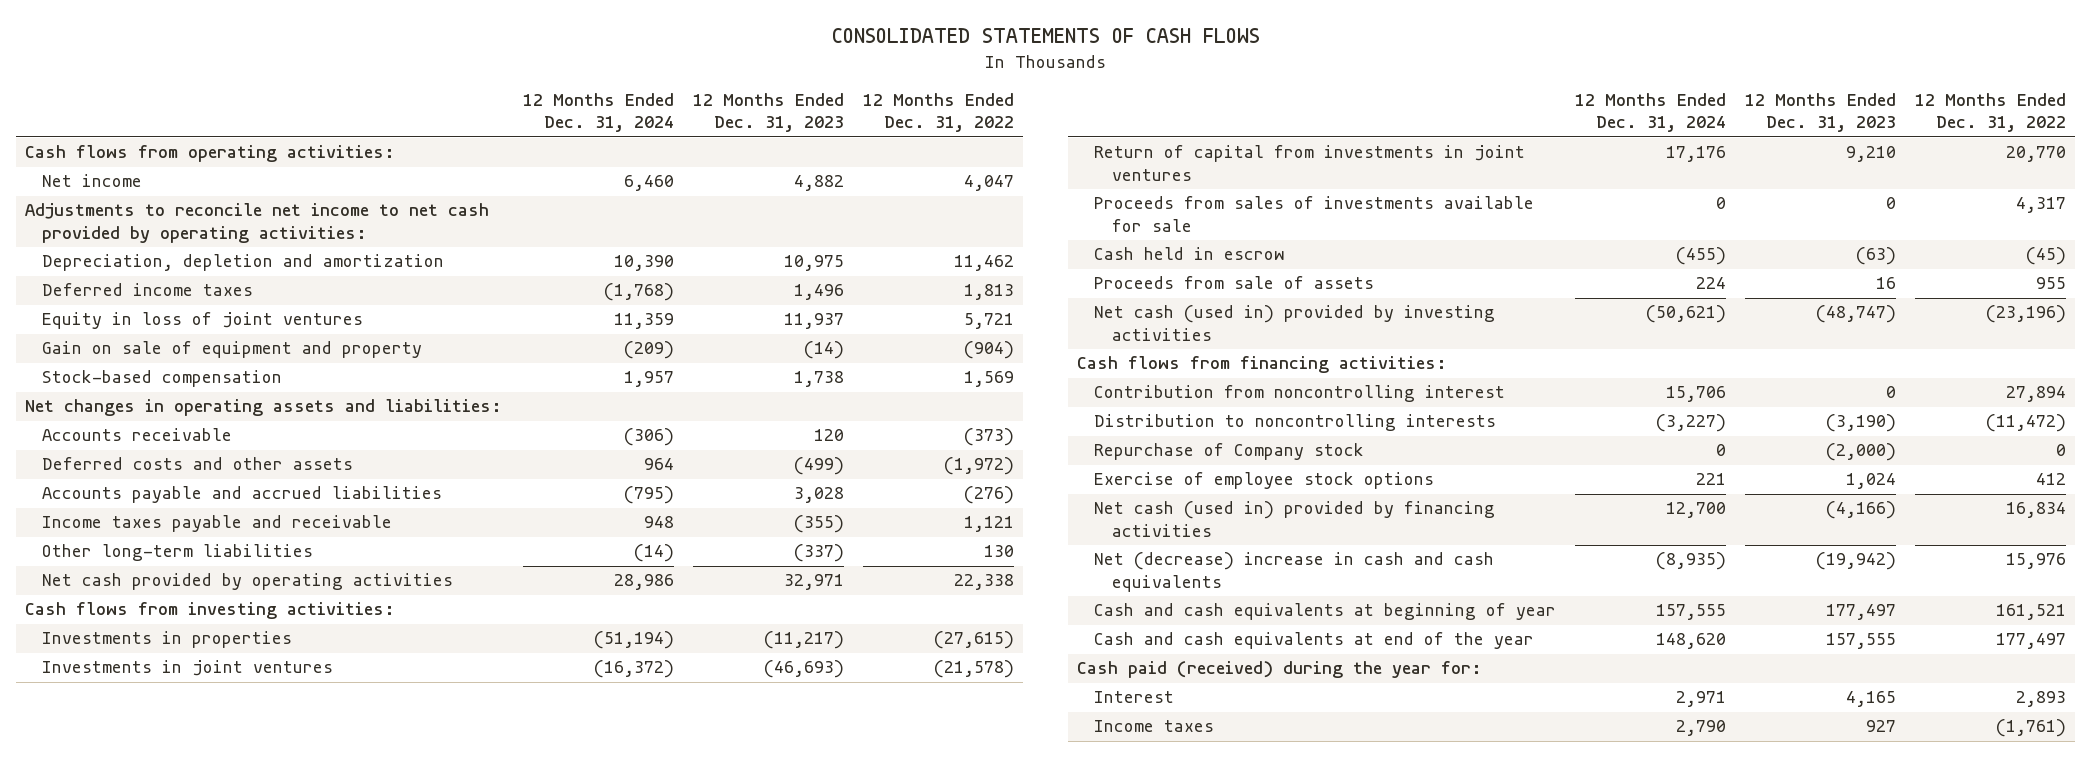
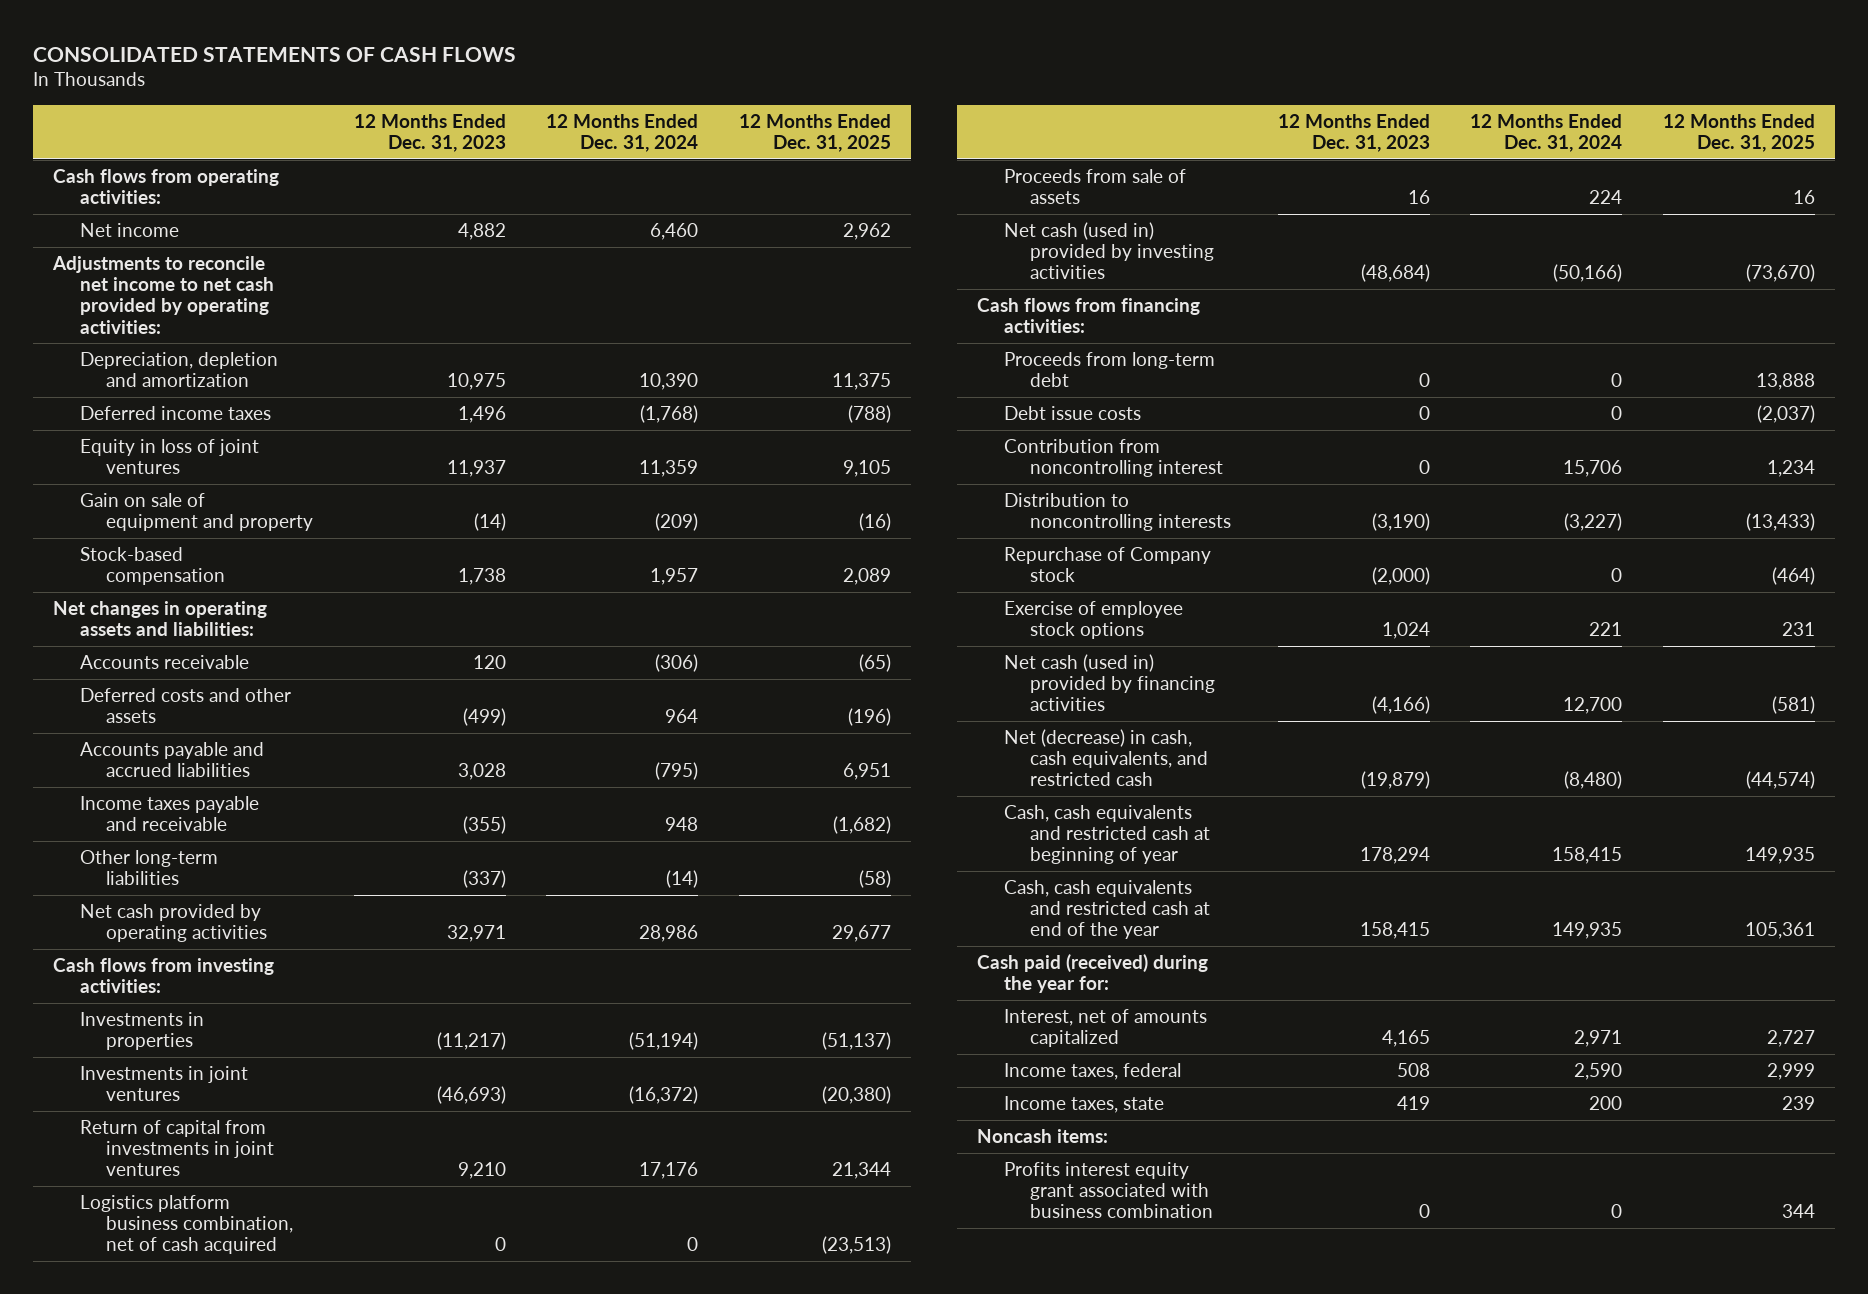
- | 12 Months Ended Dec. 31, 2024 | 12 Months Ended Dec. 31, 2023 | 12 Months Ended Dec. 31, 2022
+ | 12 Months Ended Dec. 31, 2023 | 12 Months Ended Dec. 31, 2024 | 12 Months Ended Dec. 31, 2025
- Proceeds from sales of investments available for sale | 0 | 0 | 4,317
- Cash held in escrow | (455) | (63) | (45)
+ Logistics platform business combination, net of cash acquired | 0 | 0 | (23,513)
- Net cash (used in) provided by investing activities | (50,621) | (48,747) | (23,196)
+ Net cash (used in) provided by investing activities | (48,684) | (50,166) | (73,670)
+ Proceeds from long-term debt | 0 | 0 | 13,888
+ Debt issue costs | 0 | 0 | (2,037)
- Net (decrease) increase in cash and cash equivalents | (8,935) | (19,942) | 15,976
- Cash and cash equivalents at beginning of year | 157,555 | 177,497 | 161,521
- Cash and cash equivalents at end of the year | 148,620 | 157,555 | 177,497
+ Net (decrease) in cash, cash equivalents, and restricted cash | (19,879) | (8,480) | (44,574)
+ Cash, cash equivalents and restricted cash at beginning of year | 178,294 | 158,415 | 149,935
+ Cash, cash equivalents and restricted cash at end of the year | 158,415 | 149,935 | 105,361
- Interest | 2,971 | 4,165 | 2,893
- Income taxes | 2,790 | 927 | (1,761)
+ Interest, net of amounts capitalized | 4,165 | 2,971 | 2,727
+ Income taxes, federal | 508 | 2,590 | 2,999
+ Income taxes, state | 419 | 200 | 239
+ Noncash items:
+ Profits interest equity grant associated with business combination | 0 | 0 | 344

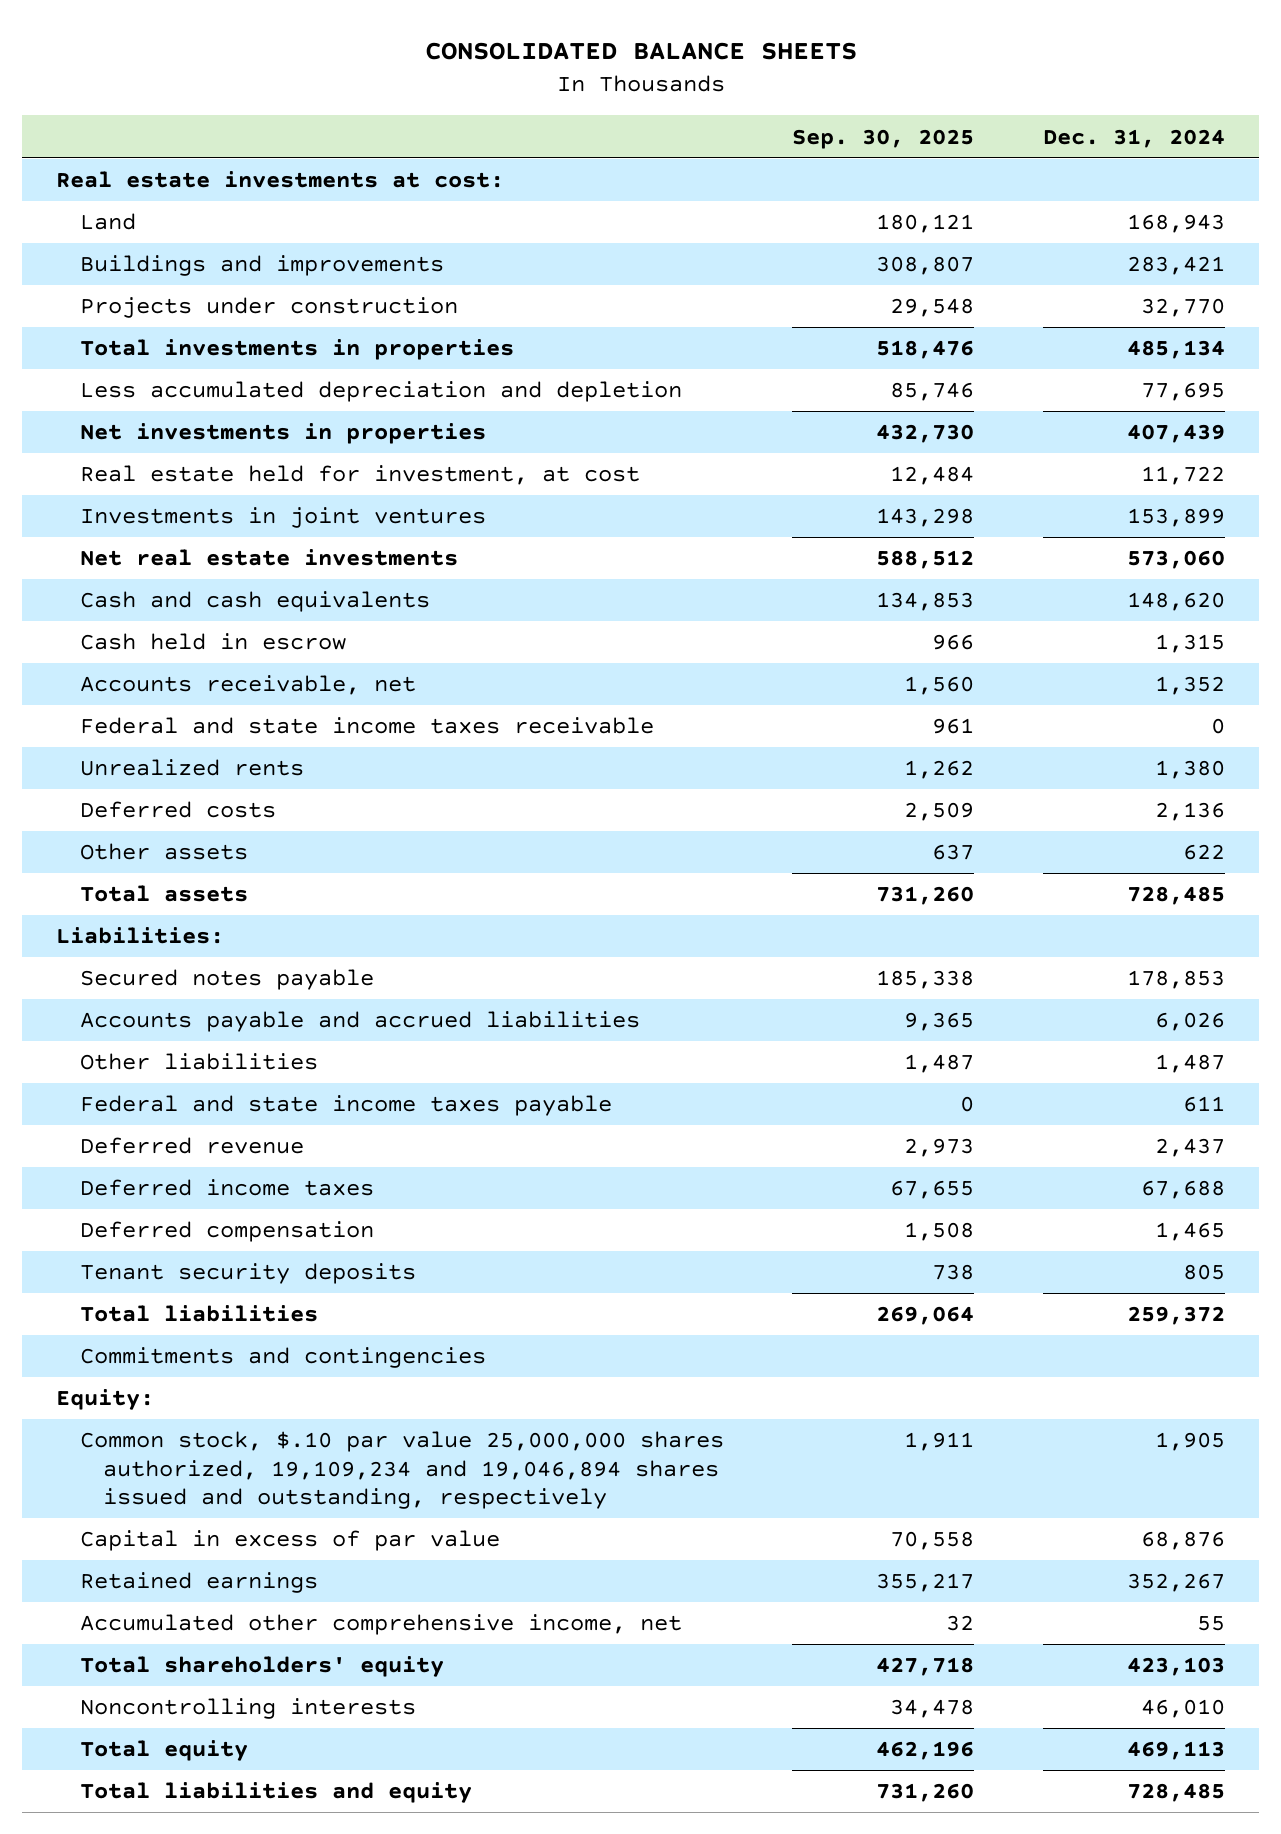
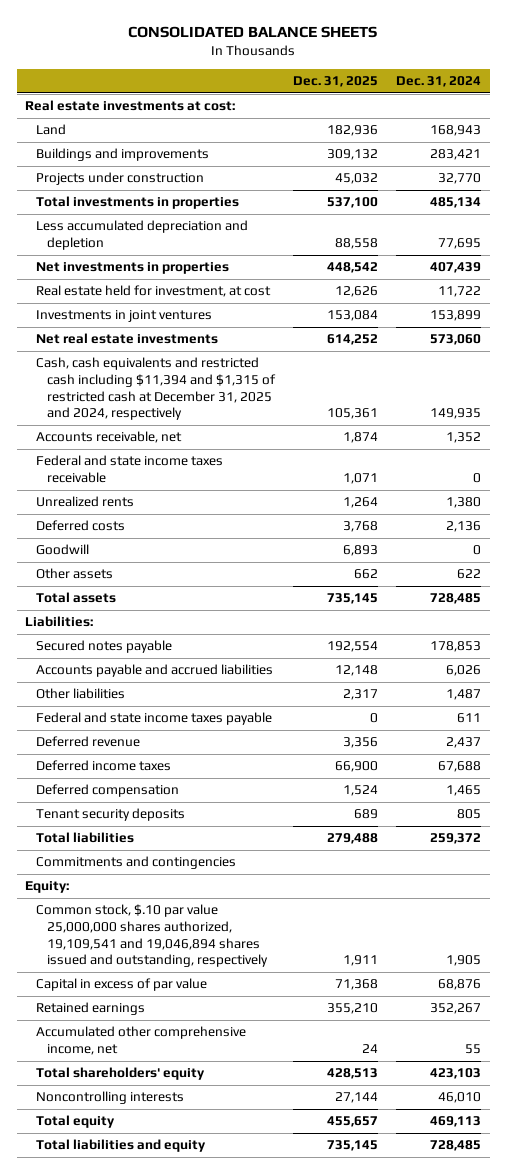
- | Sep. 30, 2025 | Dec. 31, 2024
+ | Dec. 31, 2025 | Dec. 31, 2024
- Cash and cash equivalents | 134,853 | 148,620
- Cash held in escrow | 966 | 1,315
+ Cash, cash equivalents and restricted cash including $11,394 and $1,315 of restricted cash at December 31, 2025 and 2024, respectively | 105,361 | 149,935
+ Goodwill | 6,893 | 0
- Common stock, $.10 par value 25,000,000 shares authorized, 19,109,234 and 19,046,894 shares issued and outstanding, respectively | 1,911 | 1,905
+ Common stock, $.10 par value 25,000,000 shares authorized, 19,109,541 and 19,046,894 shares issued and outstanding, respectively | 1,911 | 1,905

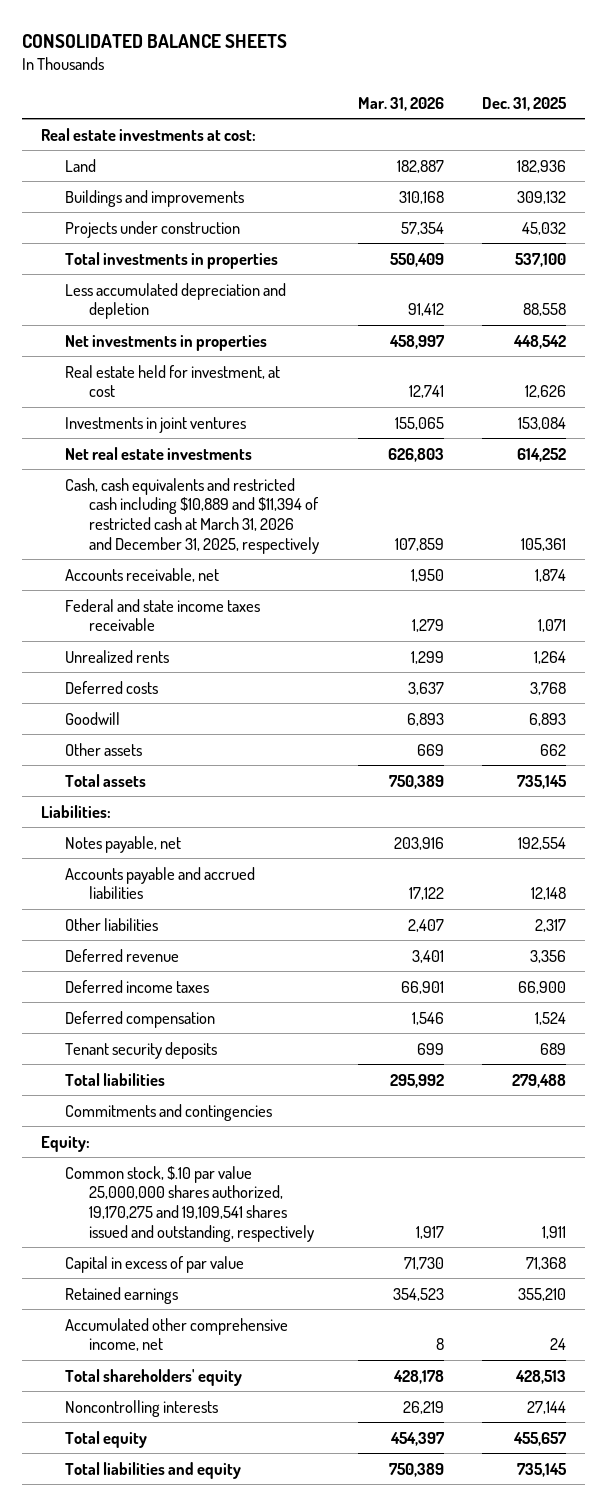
- | Dec. 31, 2025 | Dec. 31, 2024
+ | Mar. 31, 2026 | Dec. 31, 2025
- Cash, cash equivalents and restricted cash including $11,394 and $1,315 of restricted cash at December 31, 2025 and 2024, respectively | 105,361 | 149,935
+ Cash, cash equivalents and restricted cash including $10,889 and $11,394 of restricted cash at March 31, 2026 and December 31, 2025, respectively | 107,859 | 105,361
- Secured notes payable | 192,554 | 178,853
+ Notes payable, net | 203,916 | 192,554
- Federal and state income taxes payable | 0 | 611
- Common stock, $.10 par value 25,000,000 shares authorized, 19,109,541 and 19,046,894 shares issued and outstanding, respectively | 1,911 | 1,905
+ Common stock, $.10 par value 25,000,000 shares authorized, 19,170,275 and 19,109,541 shares issued and outstanding, respectively | 1,917 | 1,911

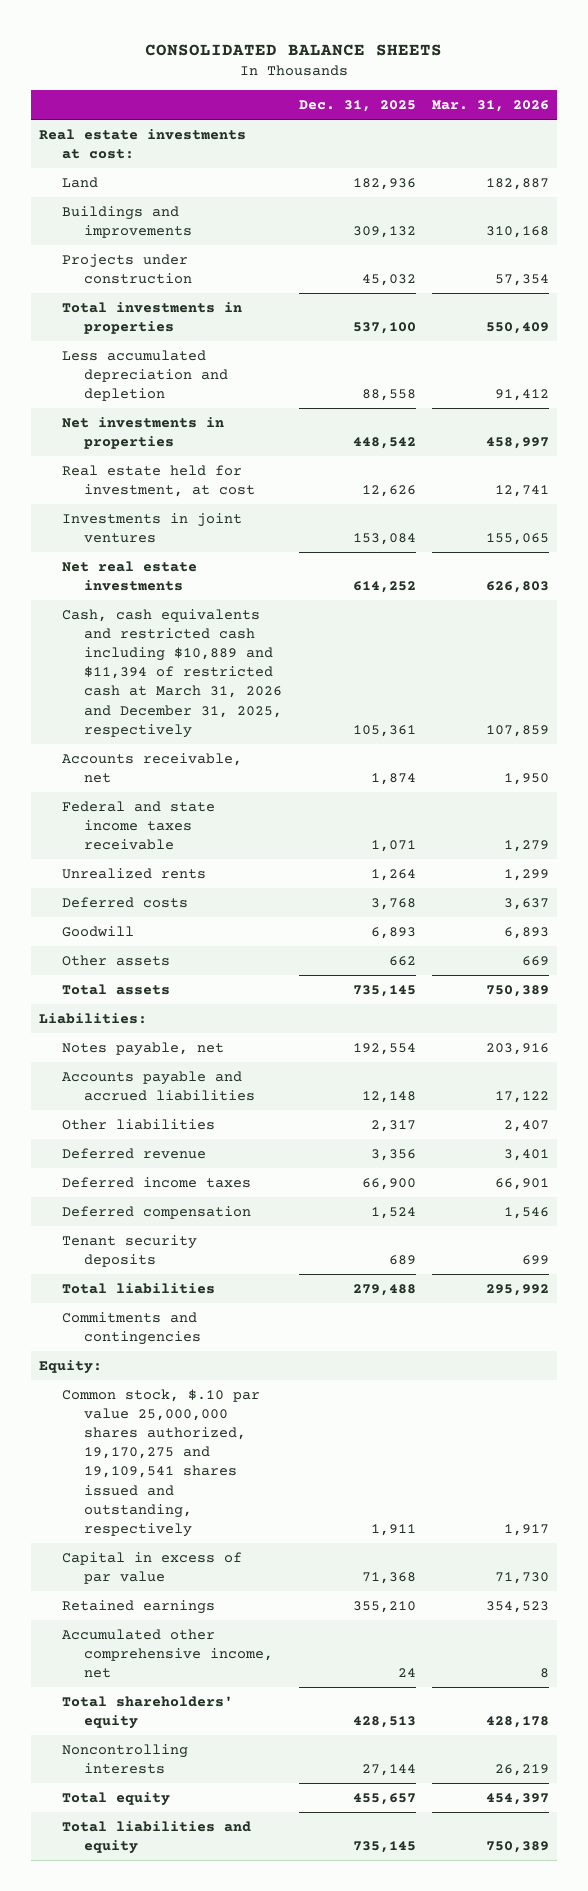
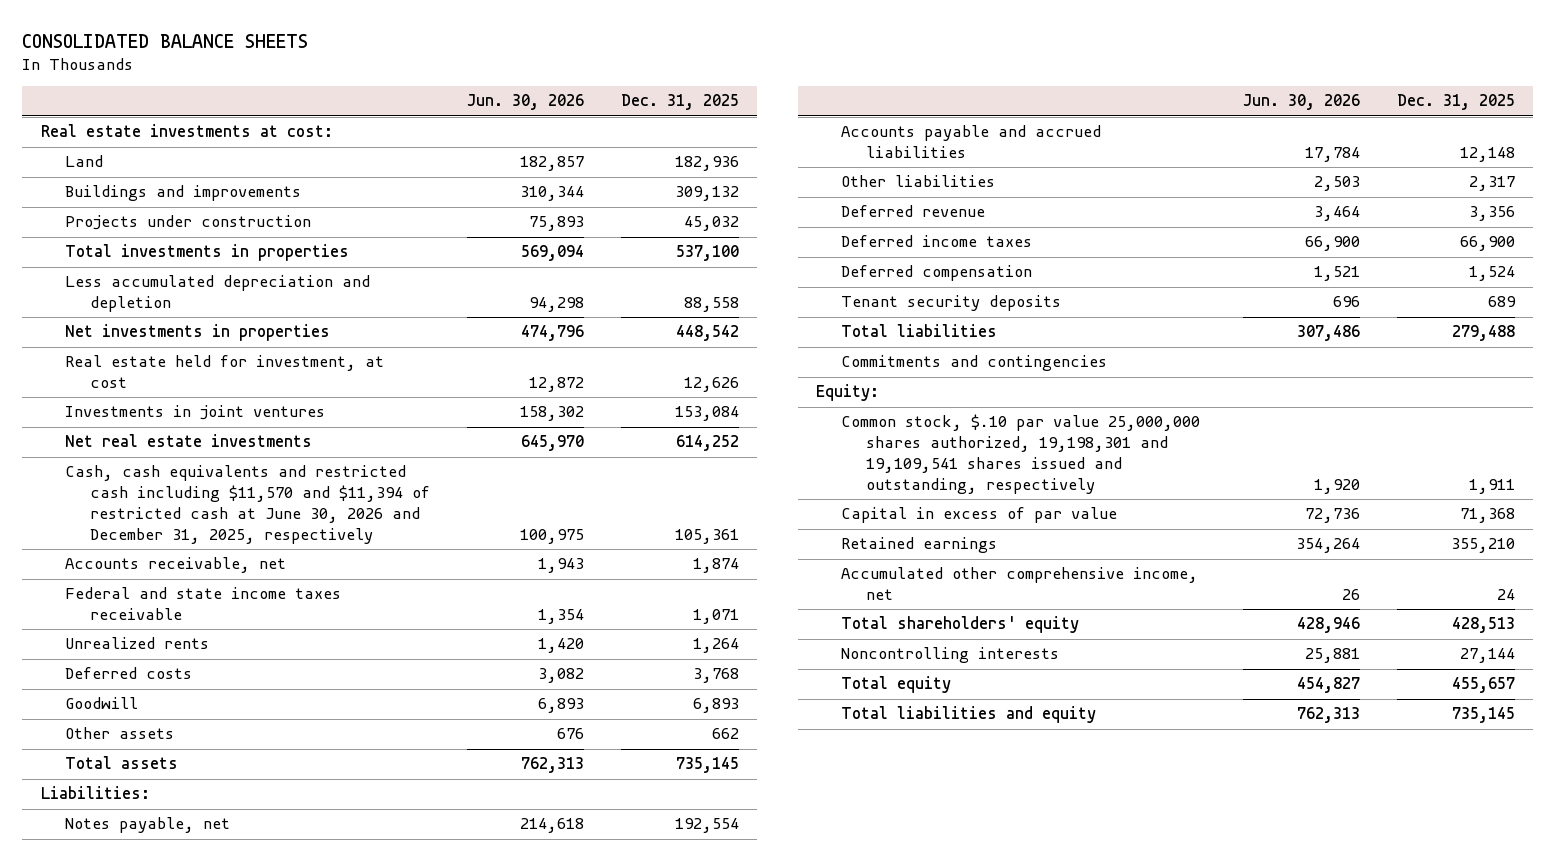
- | Dec. 31, 2025 | Mar. 31, 2026
+ | Jun. 30, 2026 | Dec. 31, 2025
- Cash, cash equivalents and restricted cash including $10,889 and $11,394 of restricted cash at March 31, 2026 and December 31, 2025, respectively | 105,361 | 107,859
+ Cash, cash equivalents and restricted cash including $11,570 and $11,394 of restricted cash at June 30, 2026 and December 31, 2025, respectively | 100,975 | 105,361
- Common stock, $.10 par value 25,000,000 shares authorized, 19,170,275 and 19,109,541 shares issued and outstanding, respectively | 1,911 | 1,917
+ Common stock, $.10 par value 25,000,000 shares authorized, 19,198,301 and 19,109,541 shares issued and outstanding, respectively | 1,920 | 1,911

